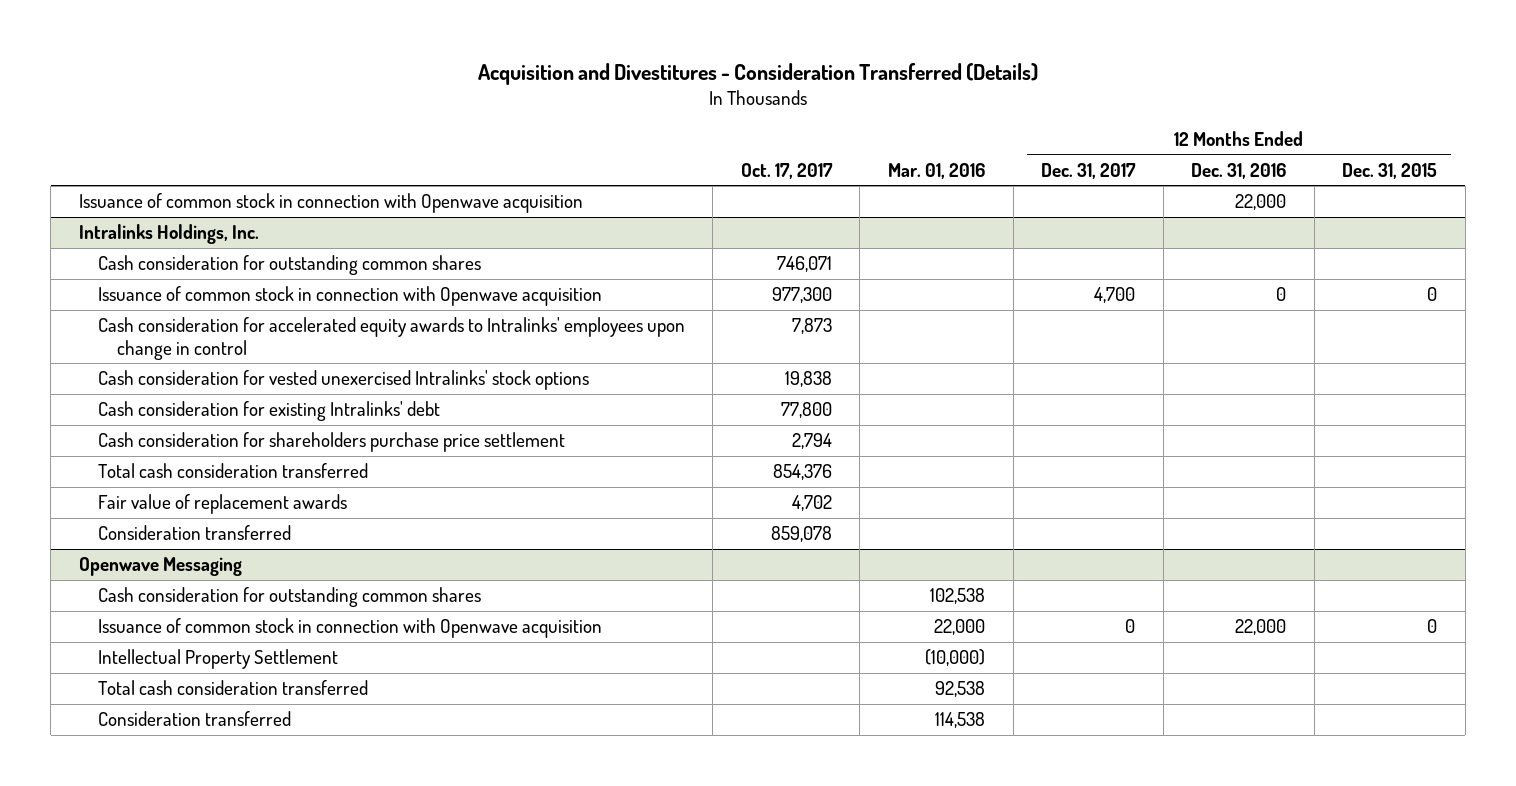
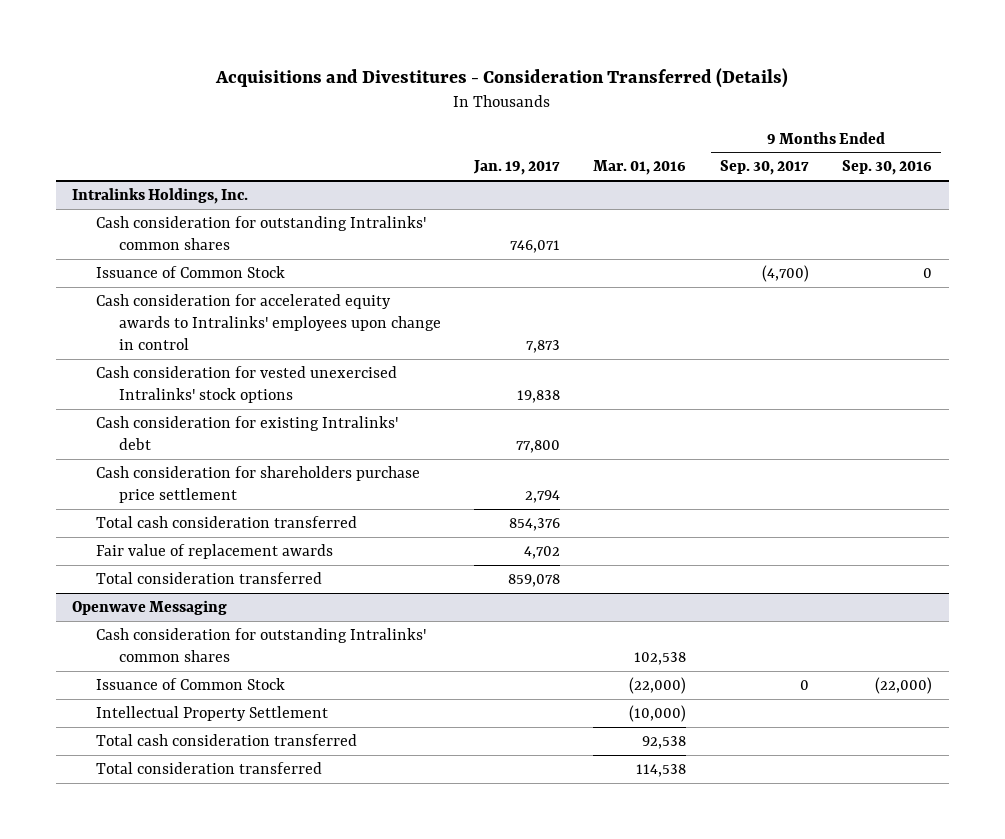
- Acquisition and Divestitures - Consideration Transferred (Details)
+ Acquisitions and Divestitures - Consideration Transferred (Details)
- | Oct. 17, 2017 | Mar. 01, 2016 | 12 Months Ended Dec. 31, 2017 | 12 Months Ended Dec. 31, 2016 | 12 Months Ended Dec. 31, 2015
+ | Jan. 19, 2017 | Mar. 01, 2016 | 9 Months Ended Sep. 30, 2017 | 9 Months Ended Sep. 30, 2016
- Issuance of common stock in connection with Openwave acquisition | | | | 22,000 |
@ Intralinks Holdings, Inc.
- Cash consideration for outstanding common shares | 746,071 | | | |
- Issuance of common stock in connection with Openwave acquisition | 977,300 | | 4,700 | 0 | 0
+ Cash consideration for outstanding Intralinks' common shares | 746,071 | | |
+ Issuance of Common Stock | | | (4,700) | 0
- Consideration transferred | 859,078 | | | |
+ Total consideration transferred | 859,078 | | |
@ Openwave Messaging
- Cash consideration for outstanding common shares | | 102,538 | | |
- Issuance of common stock in connection with Openwave acquisition | | 22,000 | 0 | 22,000 | 0
+ Cash consideration for outstanding Intralinks' common shares | | 102,538 | |
+ Issuance of Common Stock | | (22,000) | 0 | (22,000)
- Consideration transferred | | 114,538 | | |
+ Total consideration transferred | | 114,538 | |

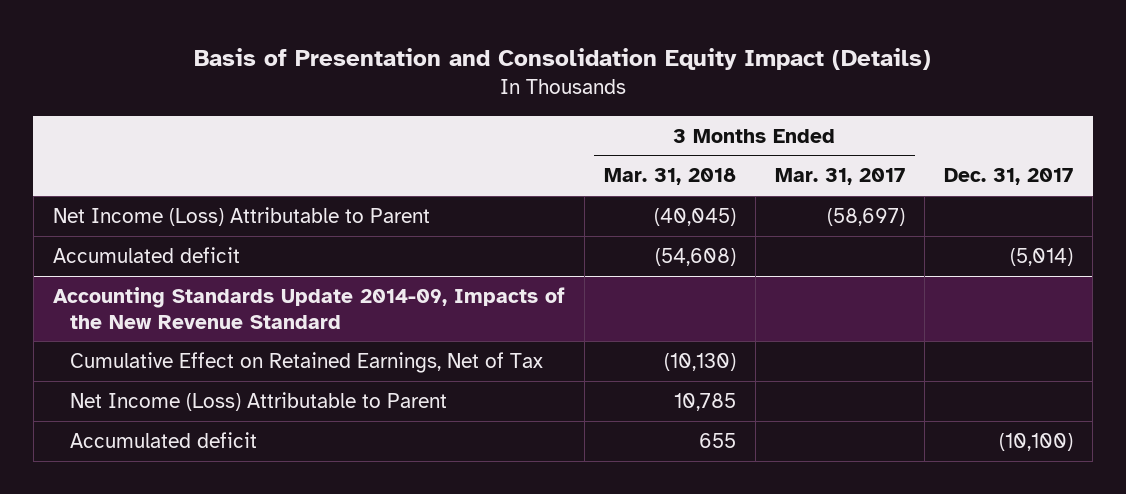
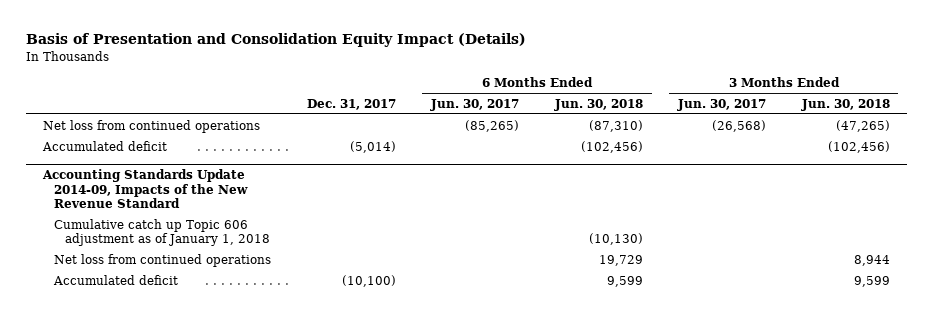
- | 3 Months Ended Mar. 31, 2018 | 3 Months Ended Mar. 31, 2017 | Dec. 31, 2017
+ | Dec. 31, 2017 | 6 Months Ended Jun. 30, 2017 | 6 Months Ended Jun. 30, 2018 | 3 Months Ended Jun. 30, 2017 | 3 Months Ended Jun. 30, 2018
- Net Income (Loss) Attributable to Parent | (40,045) | (58,697) |
+ Net loss from continued operations | | (85,265) | (87,310) | (26,568) | (47,265)
@ Accounting Standards Update 2014-09, Impacts of the New Revenue Standard
- Cumulative Effect on Retained Earnings, Net of Tax | (10,130) | |
- Net Income (Loss) Attributable to Parent | 10,785 | |
+ Cumulative catch up Topic 606 adjustment as of January 1, 2018 | | | (10,130) | |
+ Net loss from continued operations | | | 19,729 | | 8,944

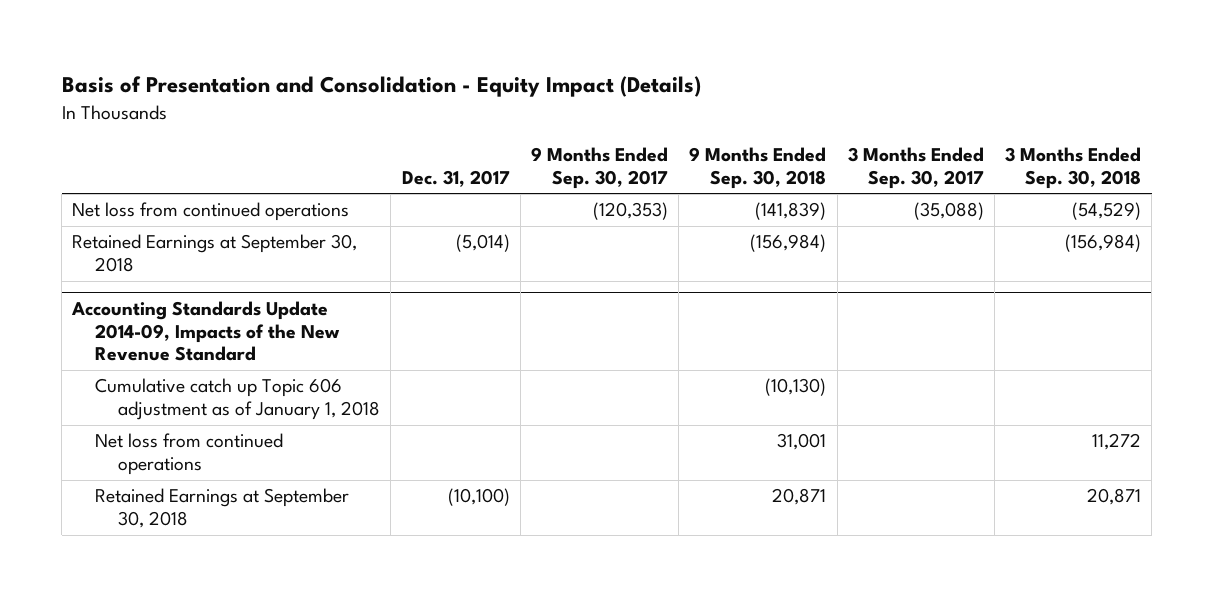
- Basis of Presentation and Consolidation Equity Impact (Details)
+ Basis of Presentation and Consolidation - Equity Impact (Details)
- | Dec. 31, 2017 | 6 Months Ended Jun. 30, 2017 | 6 Months Ended Jun. 30, 2018 | 3 Months Ended Jun. 30, 2017 | 3 Months Ended Jun. 30, 2018
+ | Dec. 31, 2017 | 9 Months Ended Sep. 30, 2017 | 9 Months Ended Sep. 30, 2018 | 3 Months Ended Sep. 30, 2017 | 3 Months Ended Sep. 30, 2018
- Accumulated deficit | (5,014) | | (102,456) | | (102,456)
+ Retained Earnings at September 30, 2018 | (5,014) | | (156,984) | | (156,984)
@ Accounting Standards Update 2014-09, Impacts of the New Revenue Standard
- Accumulated deficit | (10,100) | | 9,599 | | 9,599
+ Retained Earnings at September 30, 2018 | (10,100) | | 20,871 | | 20,871

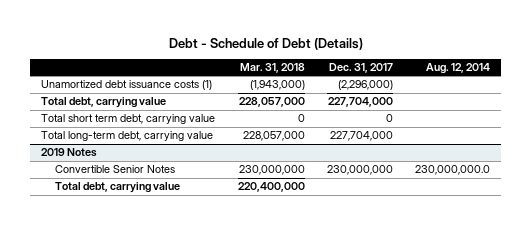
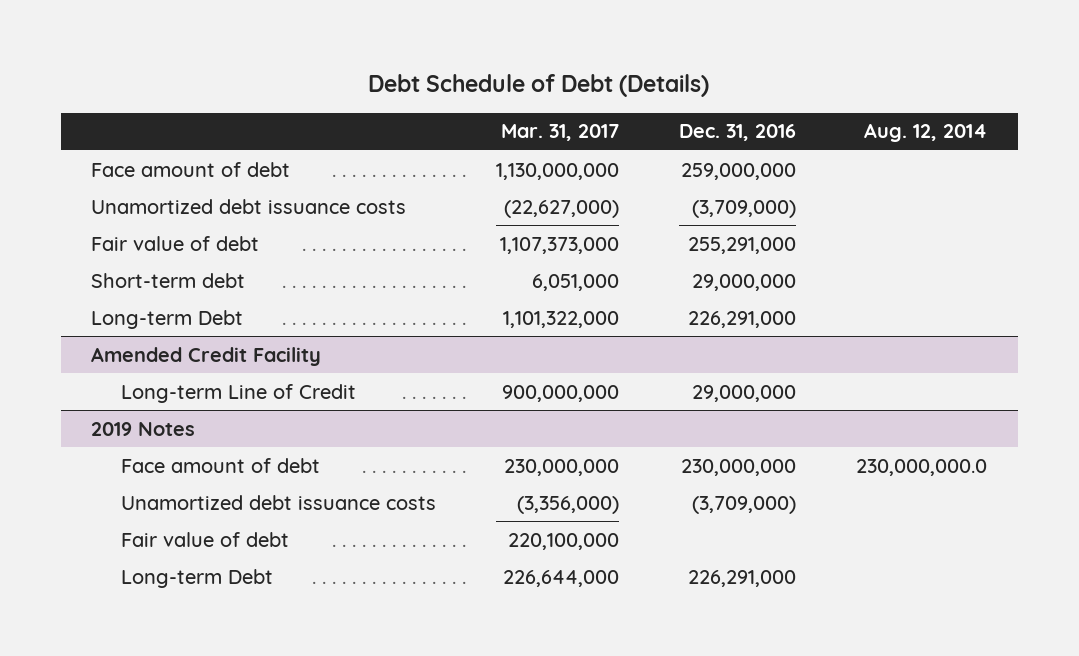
- Debt - Schedule of Debt (Details)
+ Debt Schedule of Debt (Details)
- | Mar. 31, 2018 | Dec. 31, 2017 | Aug. 12, 2014
+ | Mar. 31, 2017 | Dec. 31, 2016 | Aug. 12, 2014
- Unamortized debt issuance costs (1) | (1,943,000) | (2,296,000) |
- Total debt, carrying value | 228,057,000 | 227,704,000 |
- Total short term debt, carrying value | 0 | 0 |
- Total long-term debt, carrying value | 228,057,000 | 227,704,000 |
+ Face amount of debt | 1,130,000,000 | 259,000,000 |
+ Unamortized debt issuance costs | (22,627,000) | (3,709,000) |
+ Fair value of debt | 1,107,373,000 | 255,291,000 |
+ Short-term debt | 6,051,000 | 29,000,000 |
+ Long-term Debt | 1,101,322,000 | 226,291,000 |
+ Amended Credit Facility
+ Long-term Line of Credit | 900,000,000 | 29,000,000 |
@ 2019 Notes
- Convertible Senior Notes | 230,000,000 | 230,000,000 | 230,000,000.0
- Total debt, carrying value | 220,400,000 | |
+ Face amount of debt | 230,000,000 | 230,000,000 | 230,000,000.0
+ Unamortized debt issuance costs | (3,356,000) | (3,709,000) |
+ Fair value of debt | 220,100,000 | |
+ Long-term Debt | 226,644,000 | 226,291,000 |

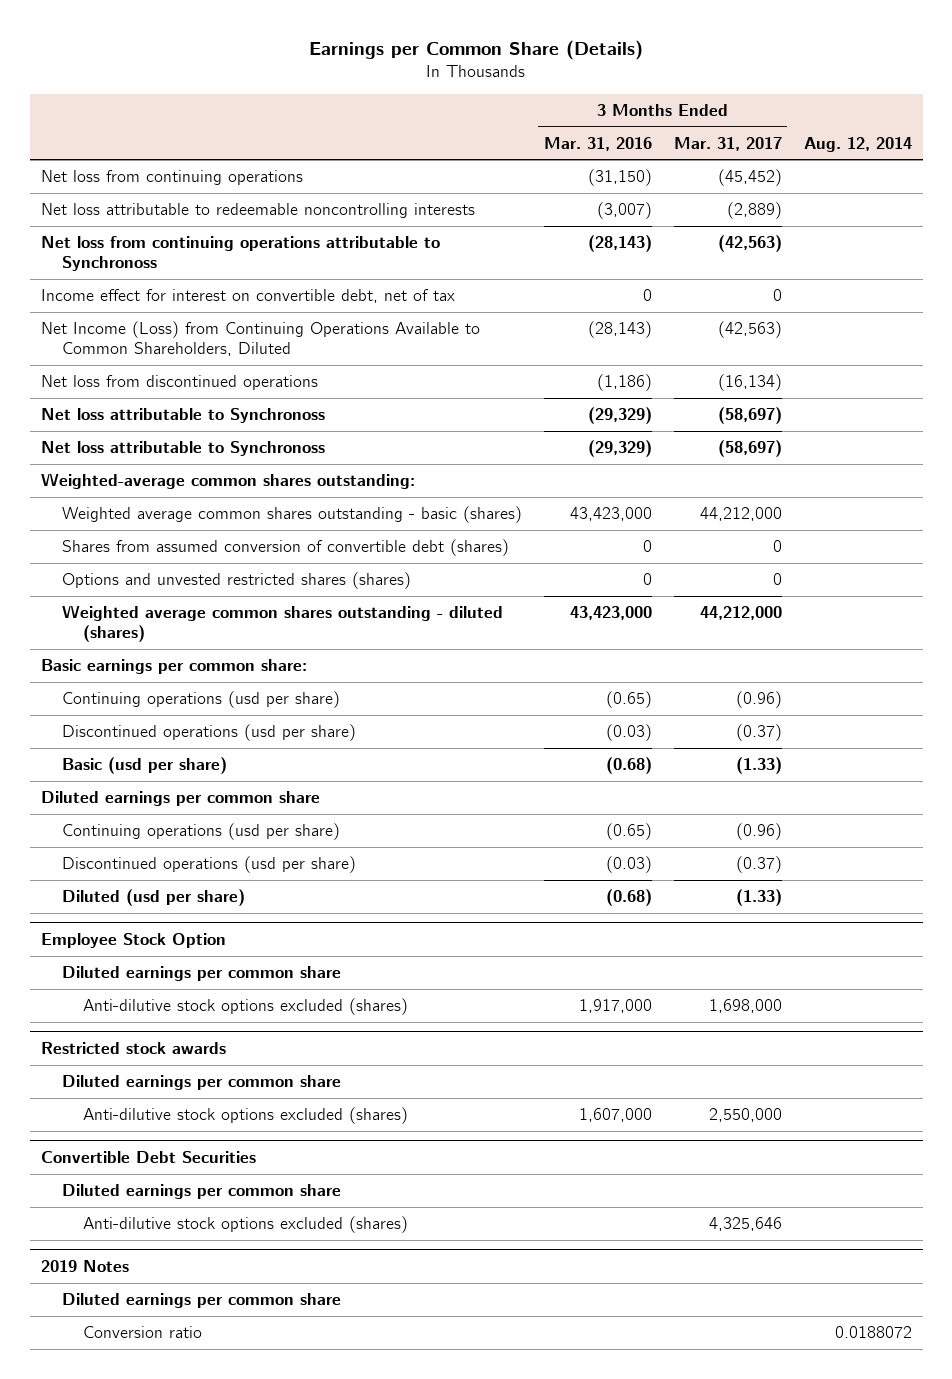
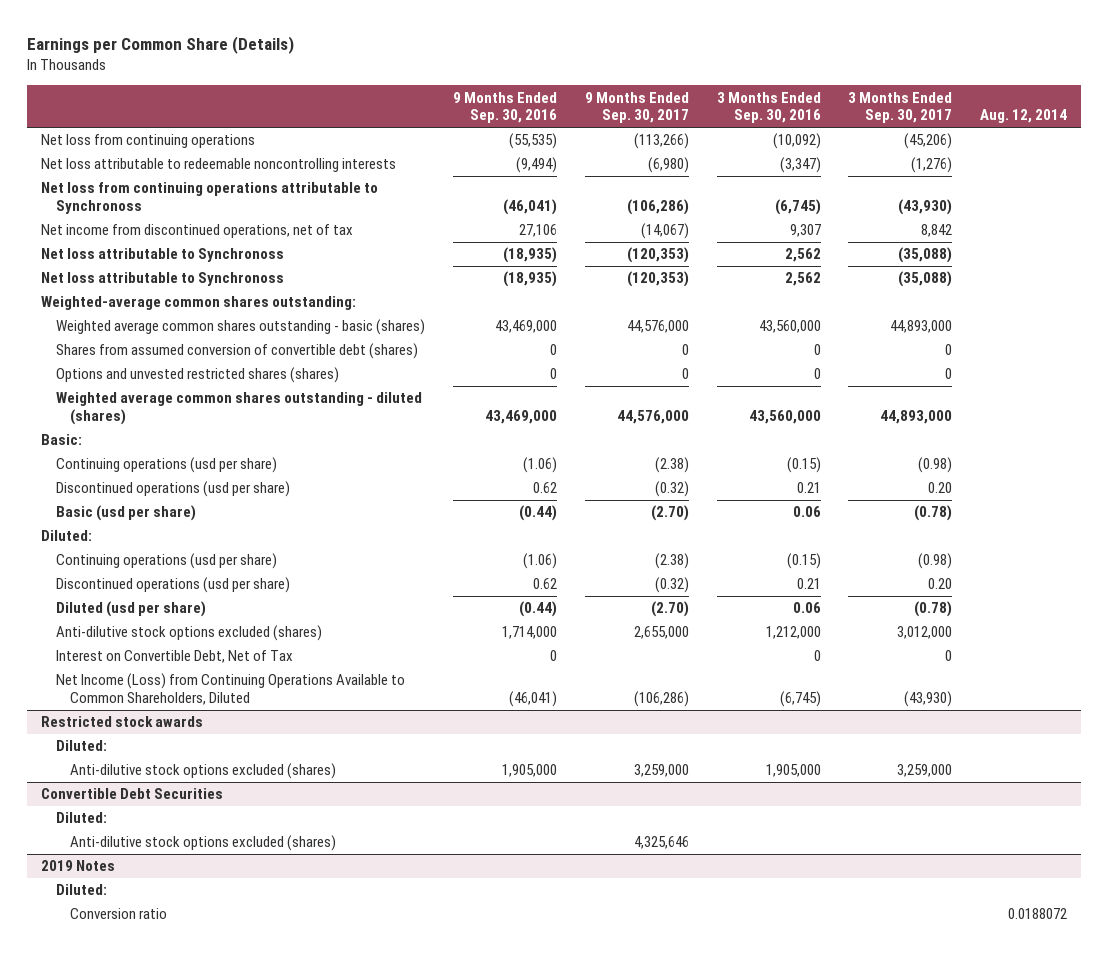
- | 3 Months Ended Mar. 31, 2016 | 3 Months Ended Mar. 31, 2017 | Aug. 12, 2014
+ | 9 Months Ended Sep. 30, 2016 | 9 Months Ended Sep. 30, 2017 | 3 Months Ended Sep. 30, 2016 | 3 Months Ended Sep. 30, 2017 | Aug. 12, 2014
- Income effect for interest on convertible debt, net of tax | 0 | 0 |
- Net loss from discontinued operations | (1,186) | (16,134) |
+ Net income from discontinued operations, net of tax | 27,106 | (14,067) | 9,307 | 8,842 |
- Basic earnings per common share:
+ Basic:
- Diluted earnings per common share
+ Diluted:
- Employee Stock Option
- Diluted earnings per common share
- Anti-dilutive stock options excluded (shares) | 1,917,000 | 1,698,000 |
+ Anti-dilutive stock options excluded (shares) | 1,714,000 | 2,655,000 | 1,212,000 | 3,012,000 |
+ Interest on Convertible Debt, Net of Tax | 0 | | 0 | 0 |
moved down: Net Income (Loss) from Continuing Operations Available to Common Shareholders, Diluted | (46,041) | (106,286) | (6,745) | (43,930) |
@ Restricted stock awards
- Diluted earnings per common share
+ Diluted:
@ Convertible Debt Securities
- Diluted earnings per common share
+ Diluted:
@ 2019 Notes
- Diluted earnings per common share
+ Diluted:

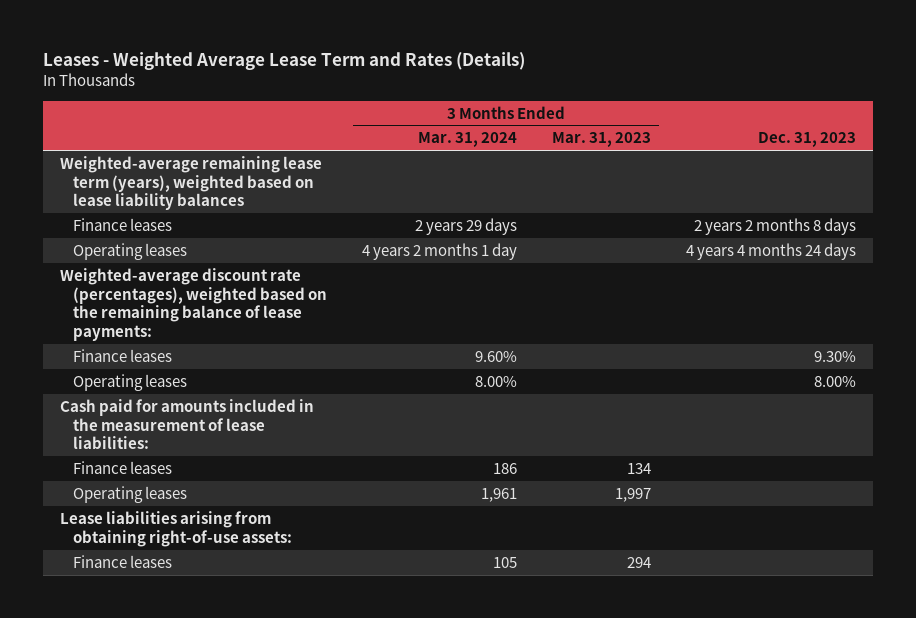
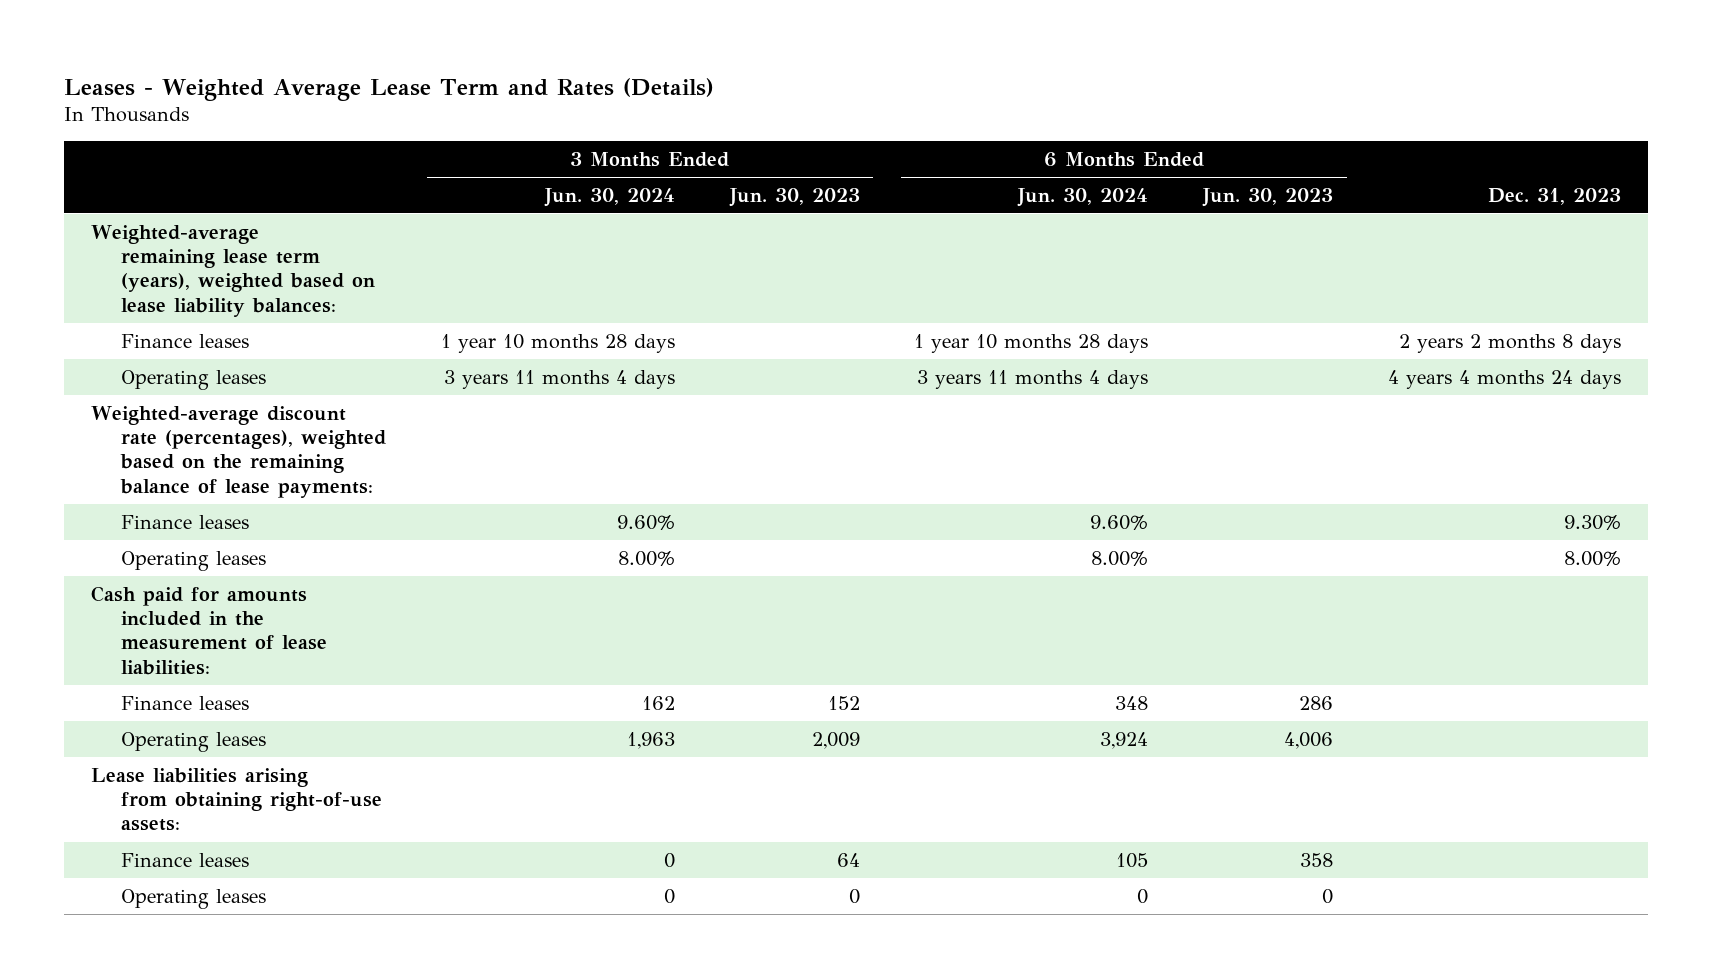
- | 3 Months Ended Mar. 31, 2024 | 3 Months Ended Mar. 31, 2023 | Dec. 31, 2023
+ | 3 Months Ended Jun. 30, 2024 | 3 Months Ended Jun. 30, 2023 | 6 Months Ended Jun. 30, 2024 | 6 Months Ended Jun. 30, 2023 | Dec. 31, 2023
- Weighted-average remaining lease term (years), weighted based on lease liability balances
+ Weighted-average remaining lease term (years), weighted based on lease liability balances:
+ Operating leases | 0 | 0 | 0 | 0 |

